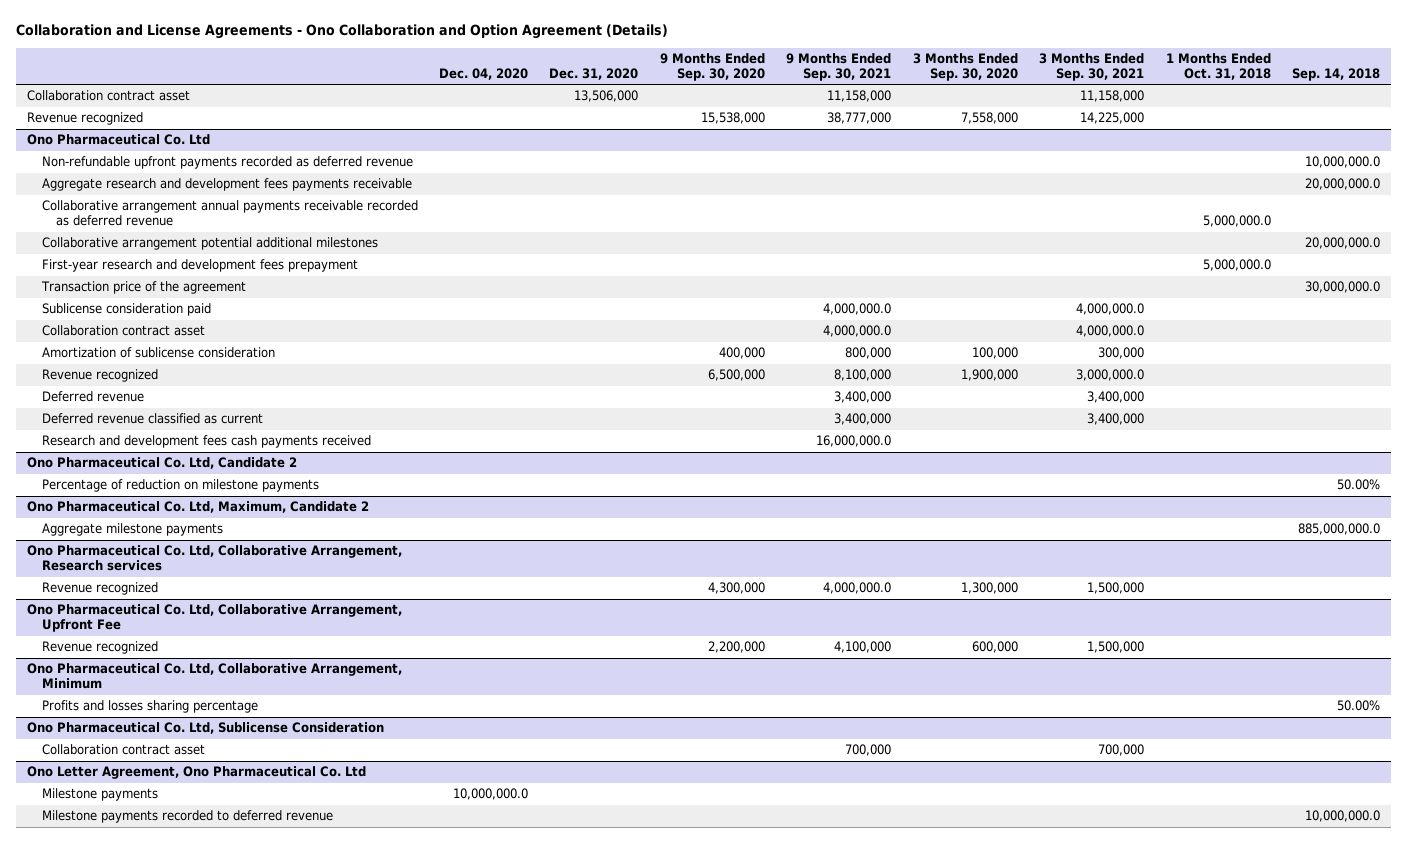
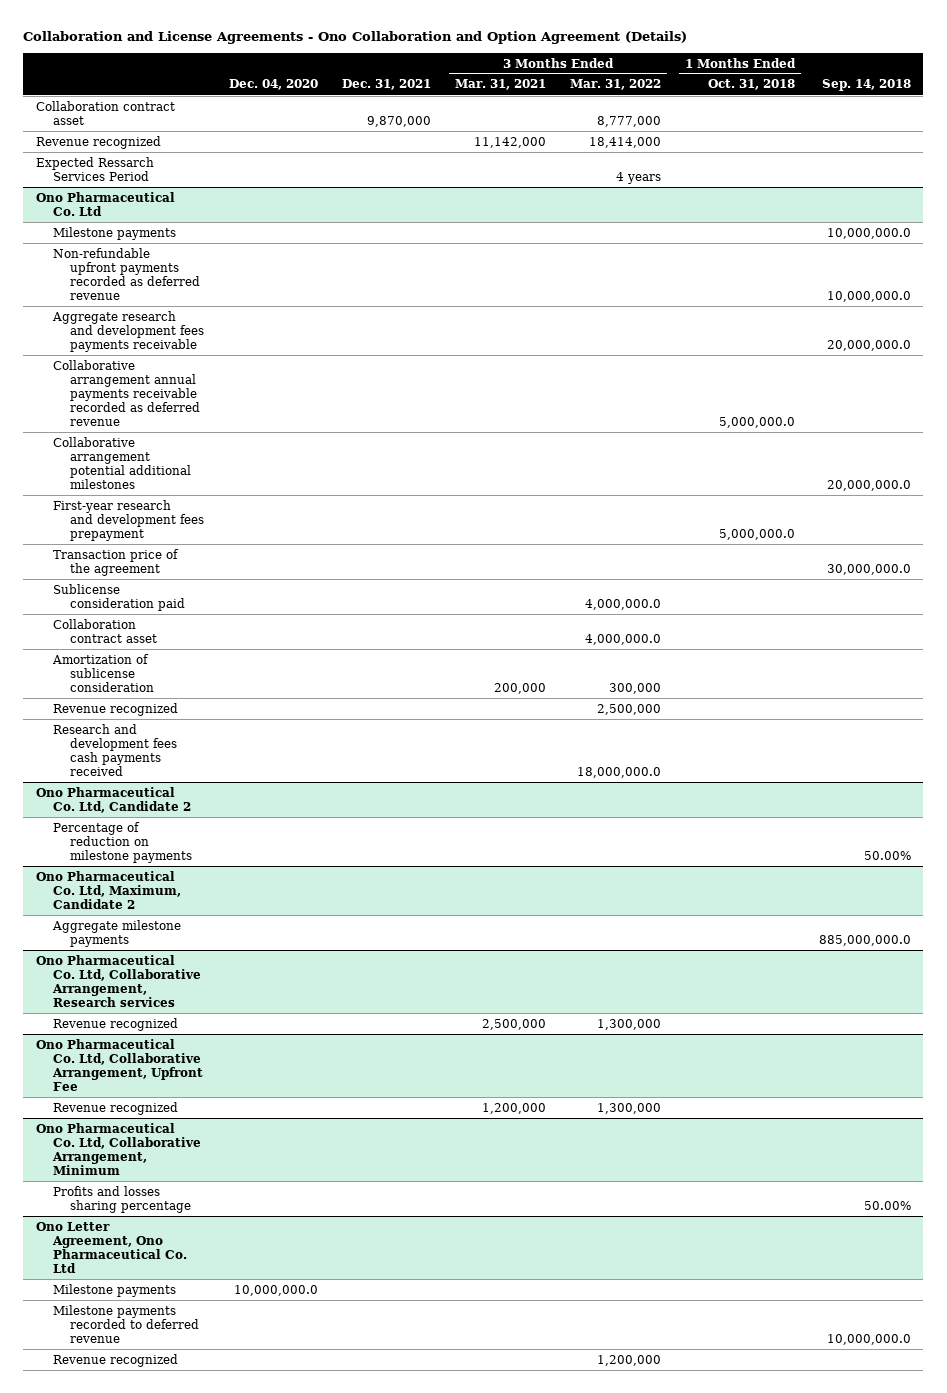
- | Dec. 04, 2020 | Dec. 31, 2020 | 9 Months Ended Sep. 30, 2020 | 9 Months Ended Sep. 30, 2021 | 3 Months Ended Sep. 30, 2020 | 3 Months Ended Sep. 30, 2021 | 1 Months Ended Oct. 31, 2018 | Sep. 14, 2018
+ | Dec. 04, 2020 | Dec. 31, 2021 | 3 Months Ended Mar. 31, 2021 | 3 Months Ended Mar. 31, 2022 | 1 Months Ended Oct. 31, 2018 | Sep. 14, 2018
+ Expected Ressarch Services Period | | | | 4 years | |
@ Ono Pharmaceutical Co. Ltd
+ Milestone payments | | | | | | 10,000,000.0
- Deferred revenue | | | | 3,400,000 | | 3,400,000 | |
- Deferred revenue classified as current | | | | 3,400,000 | | 3,400,000 | |
- Ono Pharmaceutical Co. Ltd, Sublicense Consideration
- Collaboration contract asset | | | | 700,000 | | 700,000 | |
@ Ono Letter Agreement, Ono Pharmaceutical Co. Ltd
+ Revenue recognized | | | | 1,200,000 | |

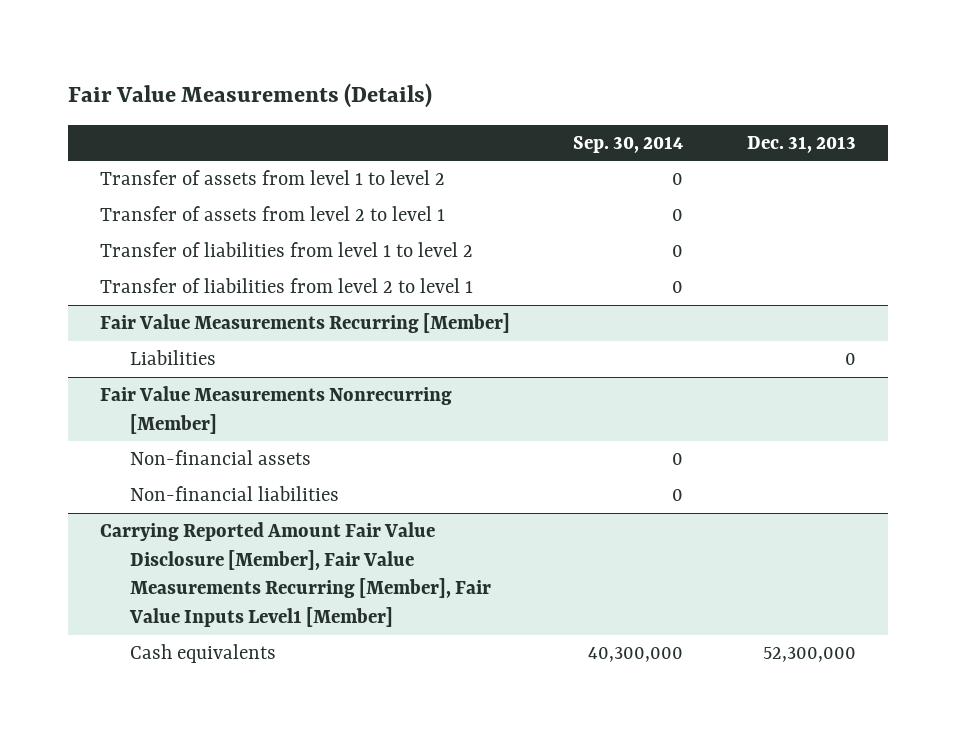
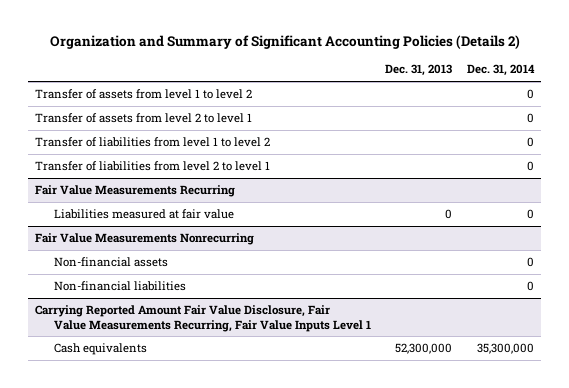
- Fair Value Measurements (Details)
+ Organization and Summary of Significant Accounting Policies (Details 2)
- | Sep. 30, 2014 | Dec. 31, 2013
+ | Dec. 31, 2013 | Dec. 31, 2014
- Fair Value Measurements Recurring [Member]
- Liabilities | | 0
- Fair Value Measurements Nonrecurring [Member]
+ Fair Value Measurements Recurring
+ Liabilities measured at fair value | 0 | 0
+ Fair Value Measurements Nonrecurring
- Carrying Reported Amount Fair Value Disclosure [Member], Fair Value Measurements Recurring [Member], Fair Value Inputs Level1 [Member]
+ Carrying Reported Amount Fair Value Disclosure, Fair Value Measurements Recurring, Fair Value Inputs Level 1

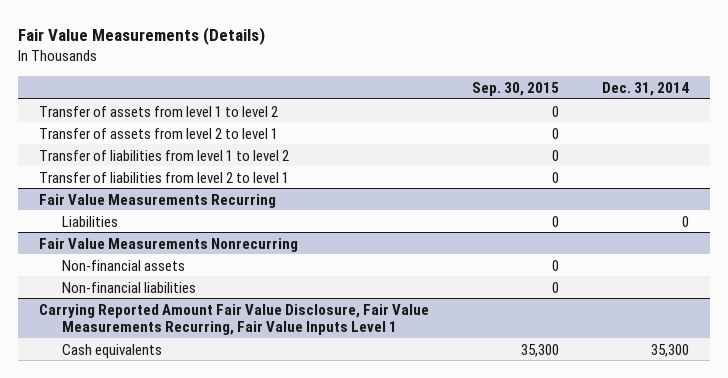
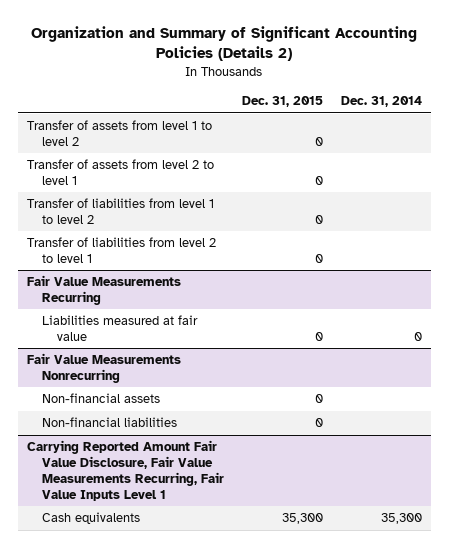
- Fair Value Measurements (Details)
+ Organization and Summary of Significant Accounting Policies (Details 2)
- | Sep. 30, 2015 | Dec. 31, 2014
+ | Dec. 31, 2015 | Dec. 31, 2014
@ Fair Value Measurements Recurring
- Liabilities | 0 | 0
+ Liabilities measured at fair value | 0 | 0

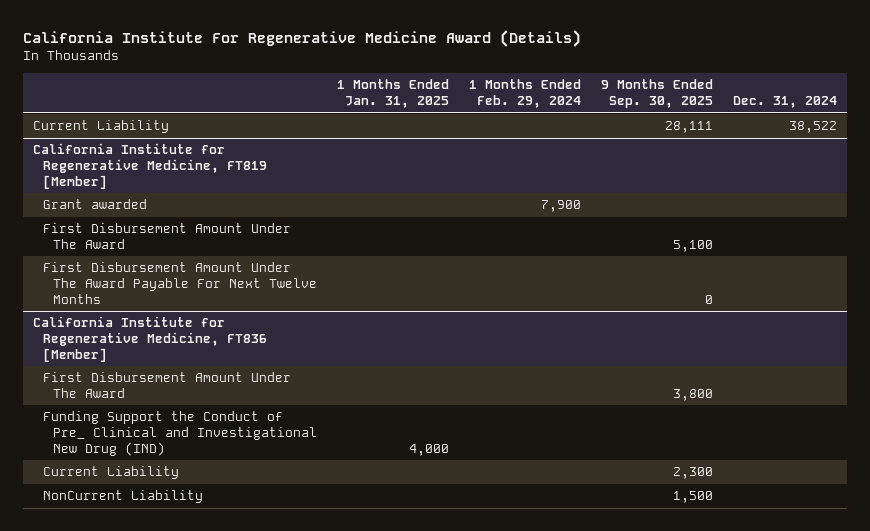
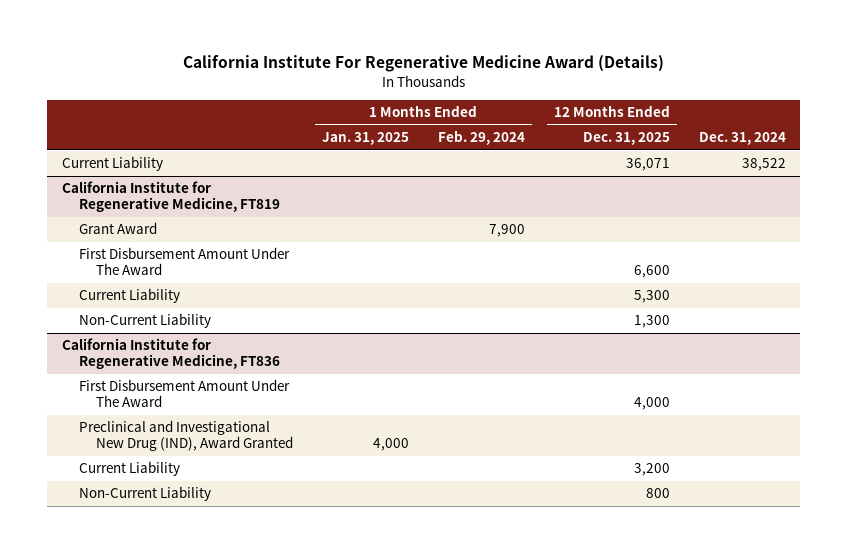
- | 1 Months Ended Jan. 31, 2025 | 1 Months Ended Feb. 29, 2024 | 9 Months Ended Sep. 30, 2025 | Dec. 31, 2024
+ | 1 Months Ended Jan. 31, 2025 | 1 Months Ended Feb. 29, 2024 | 12 Months Ended Dec. 31, 2025 | Dec. 31, 2024
- California Institute for Regenerative Medicine, FT819 [Member]
- Grant awarded | | 7,900 | |
+ California Institute for Regenerative Medicine, FT819
+ Grant Award | | 7,900 | |
- First Disbursement Amount Under The Award Payable For Next Twelve Months | | | 0 |
- California Institute for Regenerative Medicine, FT836 [Member]
+ Current Liability | | | 5,300 |
+ Non-Current Liability | | | 1,300 |
+ California Institute for Regenerative Medicine, FT836
- Funding Support the Conduct of Pre_ Clinical and Investigational New Drug (IND) | 4,000 | | |
+ Preclinical and Investigational New Drug (IND), Award Granted | 4,000 | | |
- NonCurrent Liability | | | 1,500 |
+ Non-Current Liability | | | 800 |

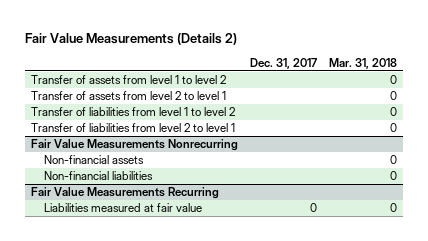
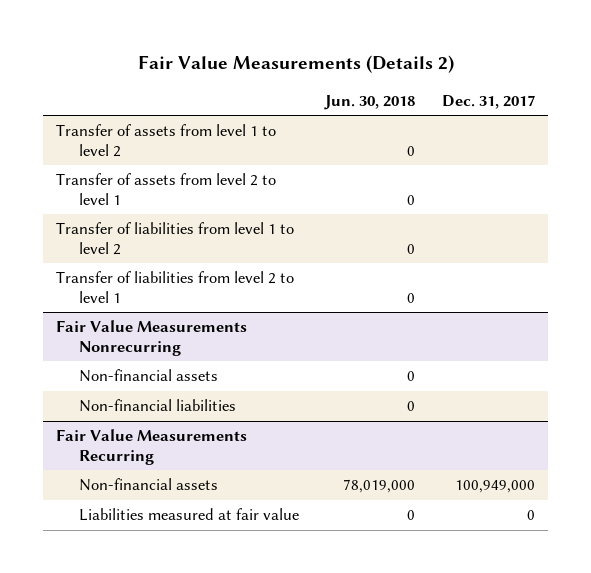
- | Dec. 31, 2017 | Mar. 31, 2018
+ | Jun. 30, 2018 | Dec. 31, 2017
@ Fair Value Measurements Recurring
+ Non-financial assets | 78,019,000 | 100,949,000

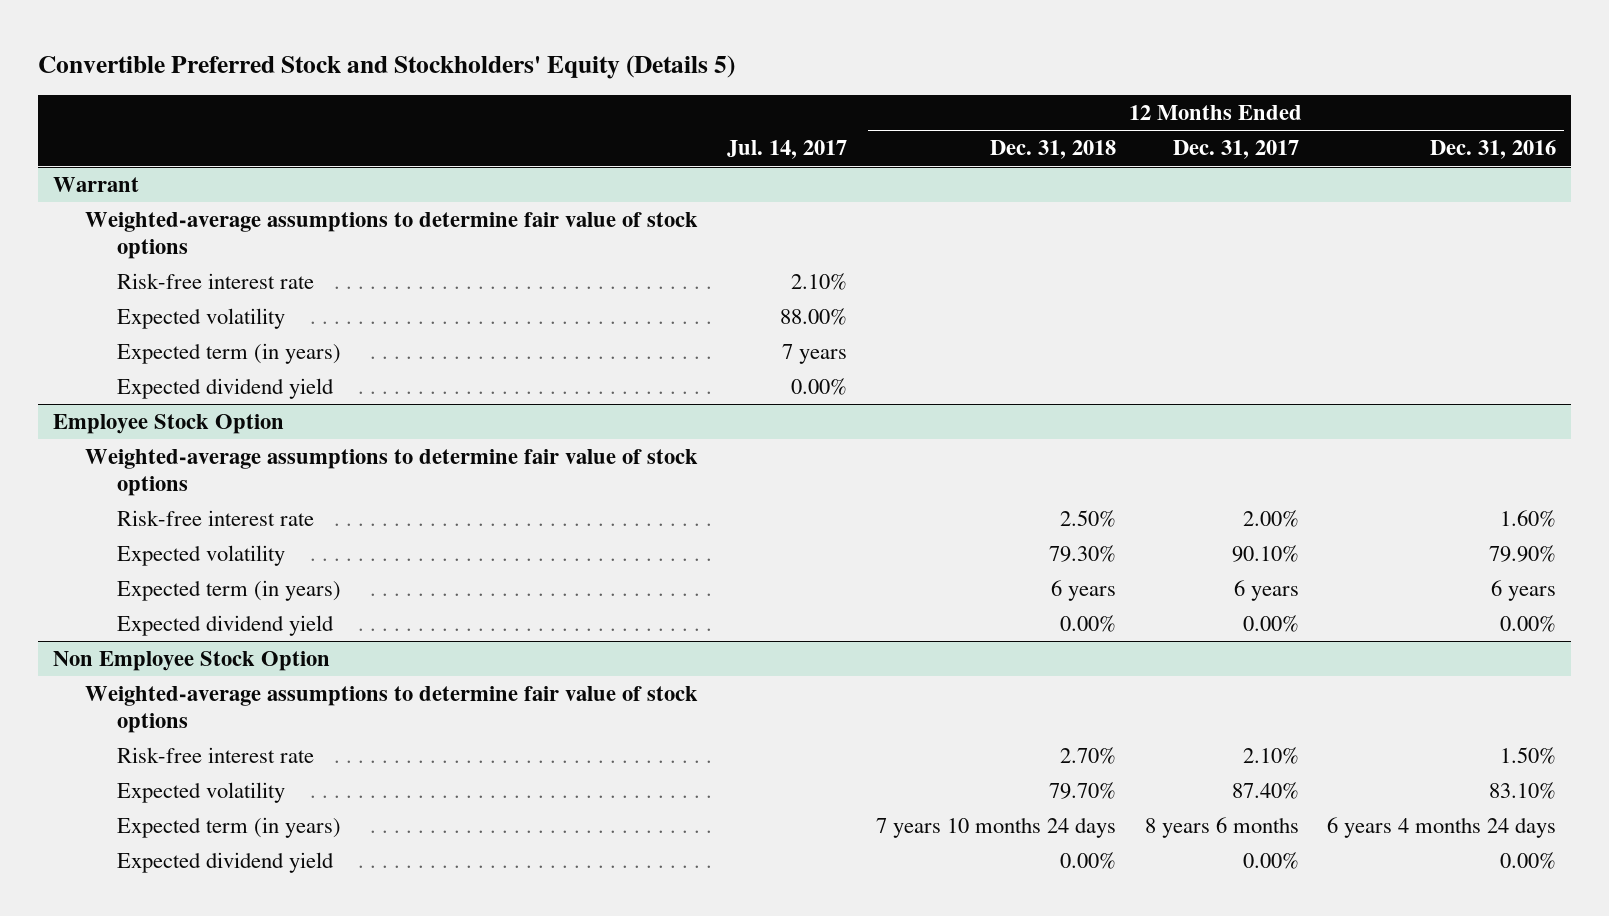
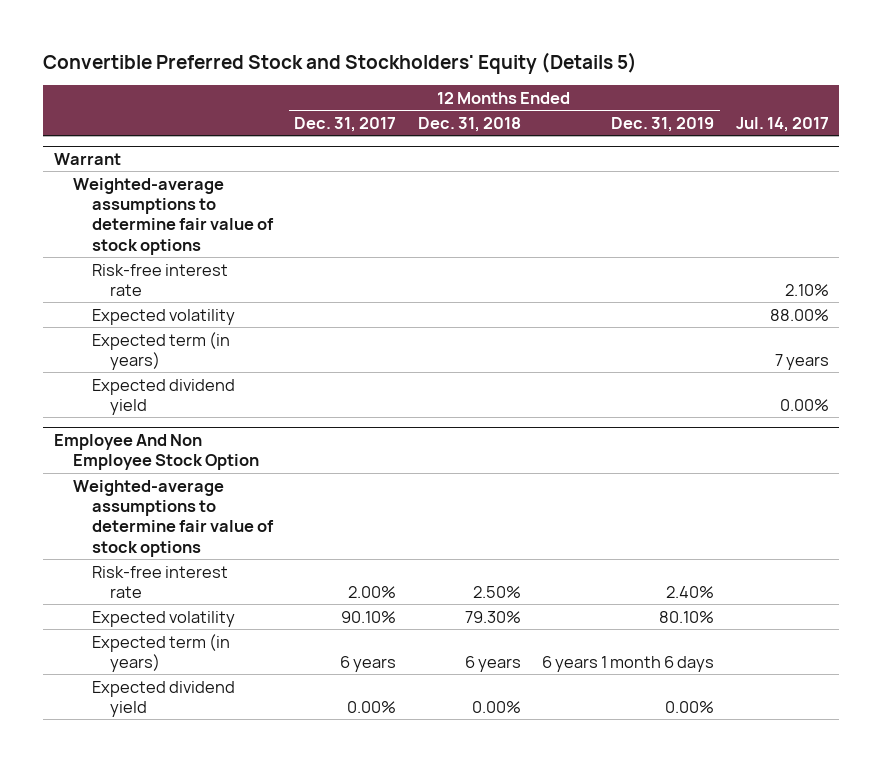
- | Jul. 14, 2017 | 12 Months Ended Dec. 31, 2018 | 12 Months Ended Dec. 31, 2017 | 12 Months Ended Dec. 31, 2016
+ | 12 Months Ended Dec. 31, 2017 | 12 Months Ended Dec. 31, 2018 | 12 Months Ended Dec. 31, 2019 | Jul. 14, 2017
- Employee Stock Option
+ Employee And Non Employee Stock Option
- Non Employee Stock Option
- Weighted-average assumptions to determine fair value of stock options
- Risk-free interest rate | | 2.70% | 2.10% | 1.50%
- Expected volatility | | 79.70% | 87.40% | 83.10%
- Expected term (in years) | | 7 years 10 months 24 days | 8 years 6 months | 6 years 4 months 24 days
- Expected dividend yield | | 0.00% | 0.00% | 0.00%

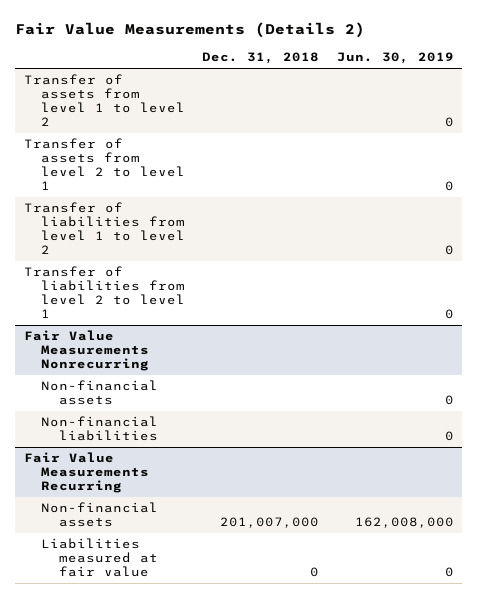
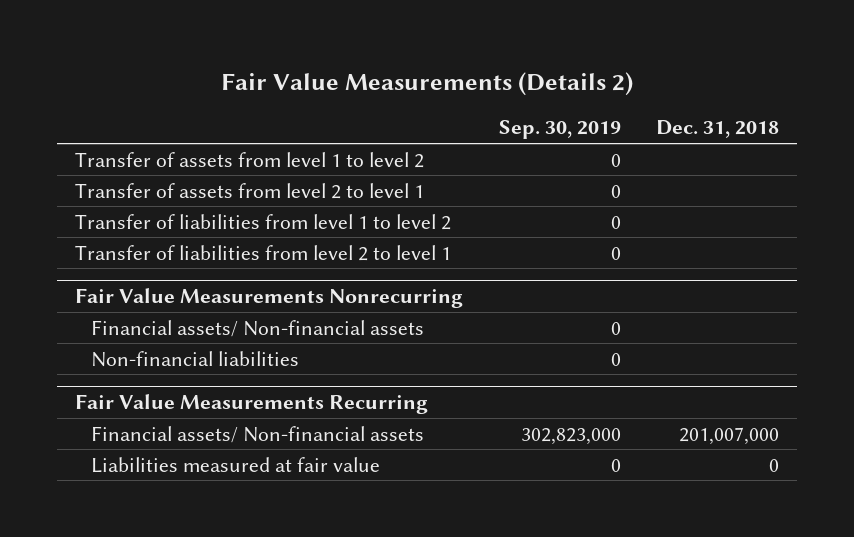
- | Dec. 31, 2018 | Jun. 30, 2019
+ | Sep. 30, 2019 | Dec. 31, 2018
@ Fair Value Measurements Nonrecurring
- Non-financial assets | | 0
+ Financial assets/ Non-financial assets | 0 |
@ Fair Value Measurements Recurring
- Non-financial assets | 201,007,000 | 162,008,000
+ Financial assets/ Non-financial assets | 302,823,000 | 201,007,000

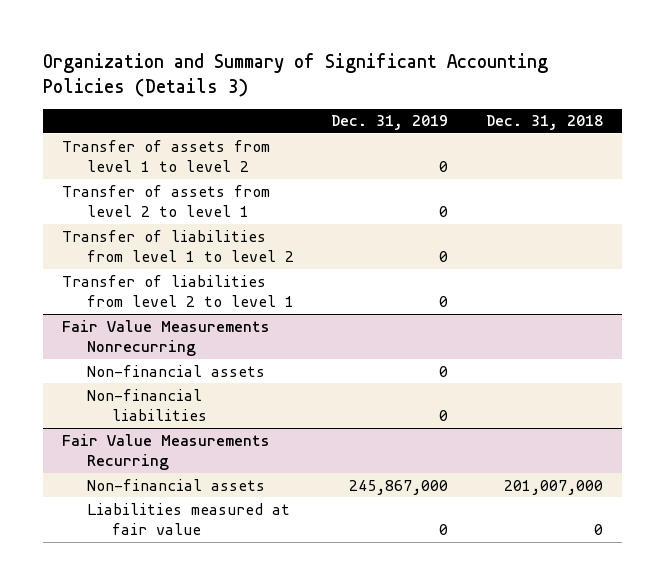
- Fair Value Measurements (Details 2)
+ Organization and Summary of Significant Accounting Policies (Details 3)
- | Sep. 30, 2019 | Dec. 31, 2018
+ | Dec. 31, 2019 | Dec. 31, 2018
@ Fair Value Measurements Nonrecurring
- Financial assets/ Non-financial assets | 0 |
+ Non-financial assets | 0 |
@ Fair Value Measurements Recurring
- Financial assets/ Non-financial assets | 302,823,000 | 201,007,000
+ Non-financial assets | 245,867,000 | 201,007,000

